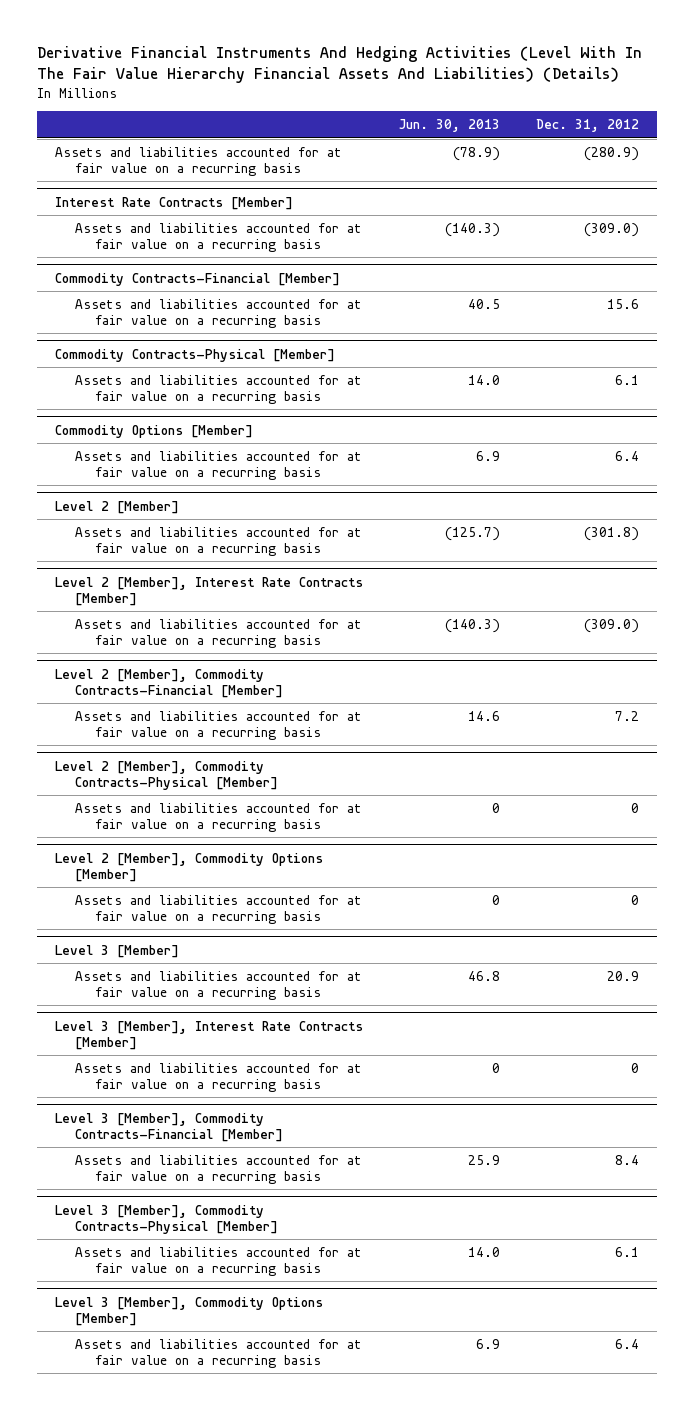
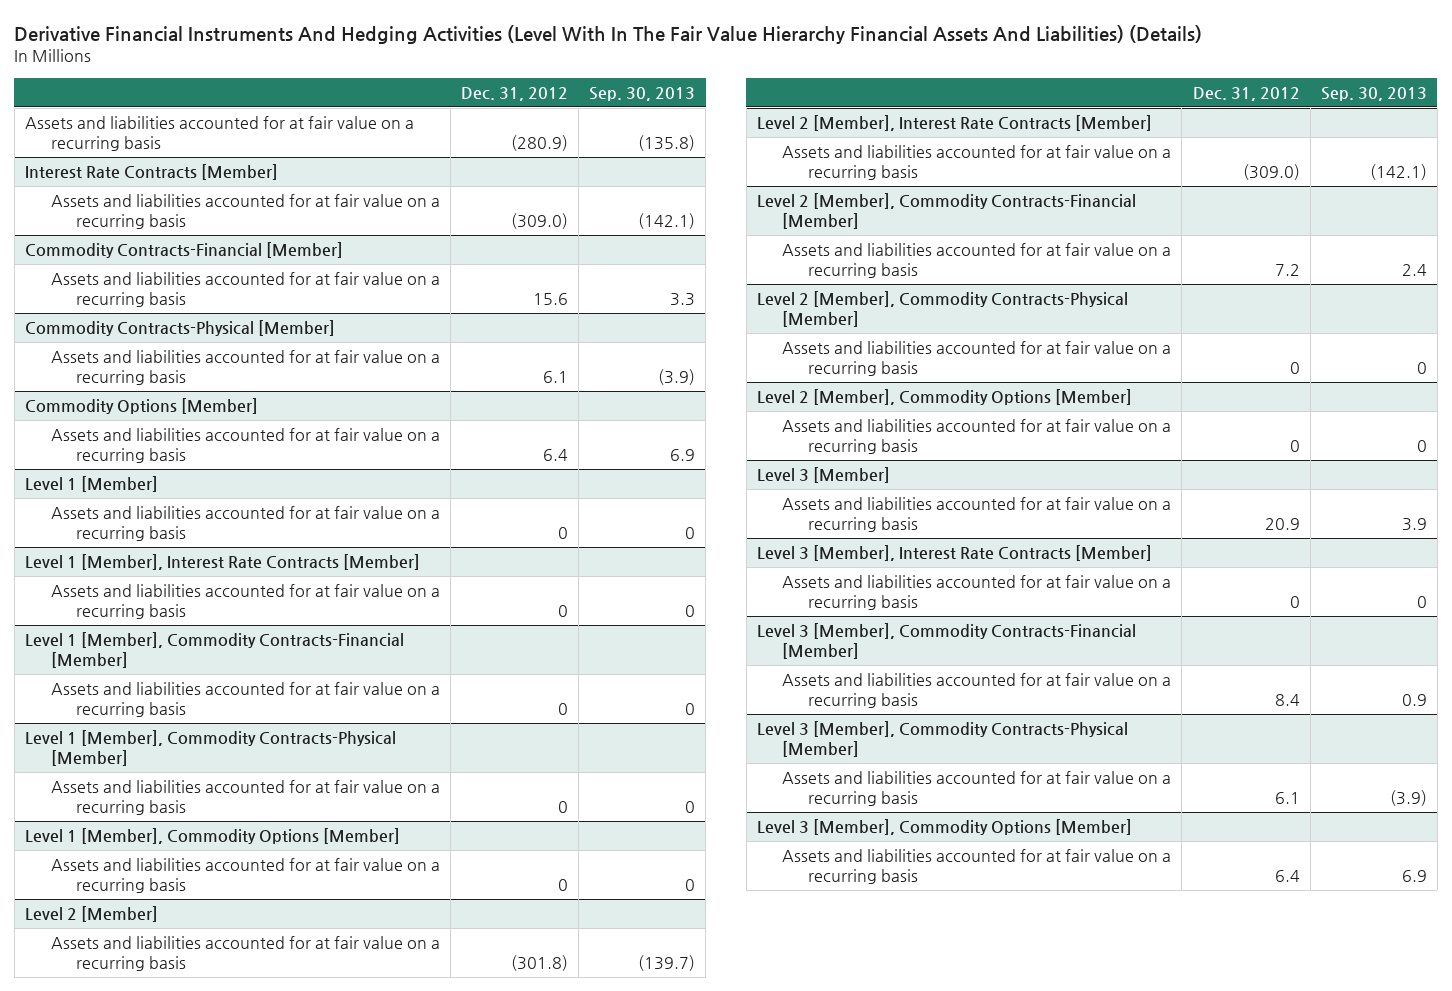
- | Jun. 30, 2013 | Dec. 31, 2012
+ | Dec. 31, 2012 | Sep. 30, 2013
+ Level 1 [Member]
+ Assets and liabilities accounted for at fair value on a recurring basis | 0 | 0
+ Level 1 [Member], Interest Rate Contracts [Member]
+ Assets and liabilities accounted for at fair value on a recurring basis | 0 | 0
+ Level 1 [Member], Commodity Contracts-Financial [Member]
+ Assets and liabilities accounted for at fair value on a recurring basis | 0 | 0
+ Level 1 [Member], Commodity Contracts-Physical [Member]
+ Assets and liabilities accounted for at fair value on a recurring basis | 0 | 0
+ Level 1 [Member], Commodity Options [Member]
+ Assets and liabilities accounted for at fair value on a recurring basis | 0 | 0

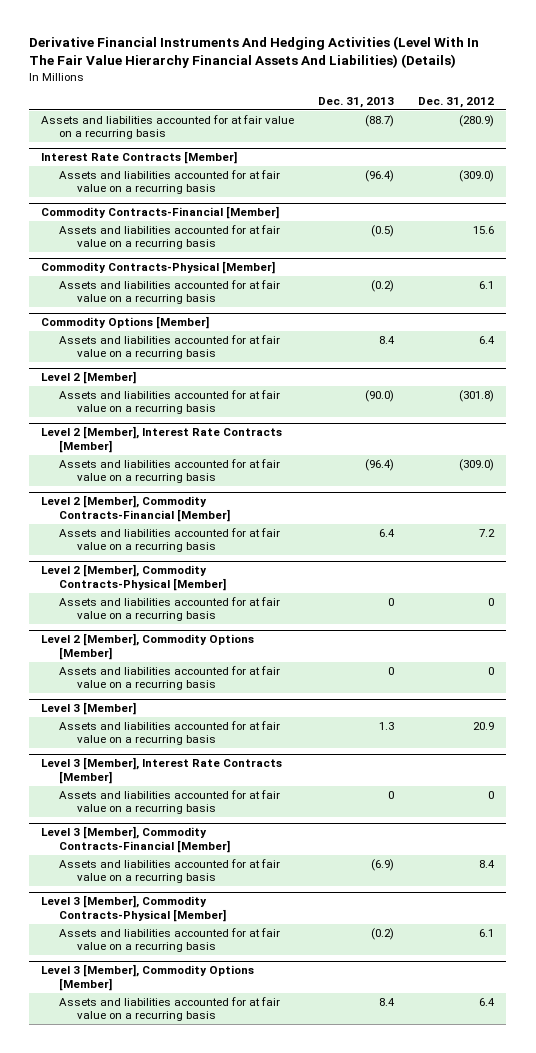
- | Dec. 31, 2012 | Sep. 30, 2013
+ | Dec. 31, 2013 | Dec. 31, 2012
- Level 1 [Member]
- Assets and liabilities accounted for at fair value on a recurring basis | 0 | 0
- Level 1 [Member], Interest Rate Contracts [Member]
- Assets and liabilities accounted for at fair value on a recurring basis | 0 | 0
- Level 1 [Member], Commodity Contracts-Financial [Member]
- Assets and liabilities accounted for at fair value on a recurring basis | 0 | 0
- Level 1 [Member], Commodity Contracts-Physical [Member]
- Assets and liabilities accounted for at fair value on a recurring basis | 0 | 0
- Level 1 [Member], Commodity Options [Member]
- Assets and liabilities accounted for at fair value on a recurring basis | 0 | 0

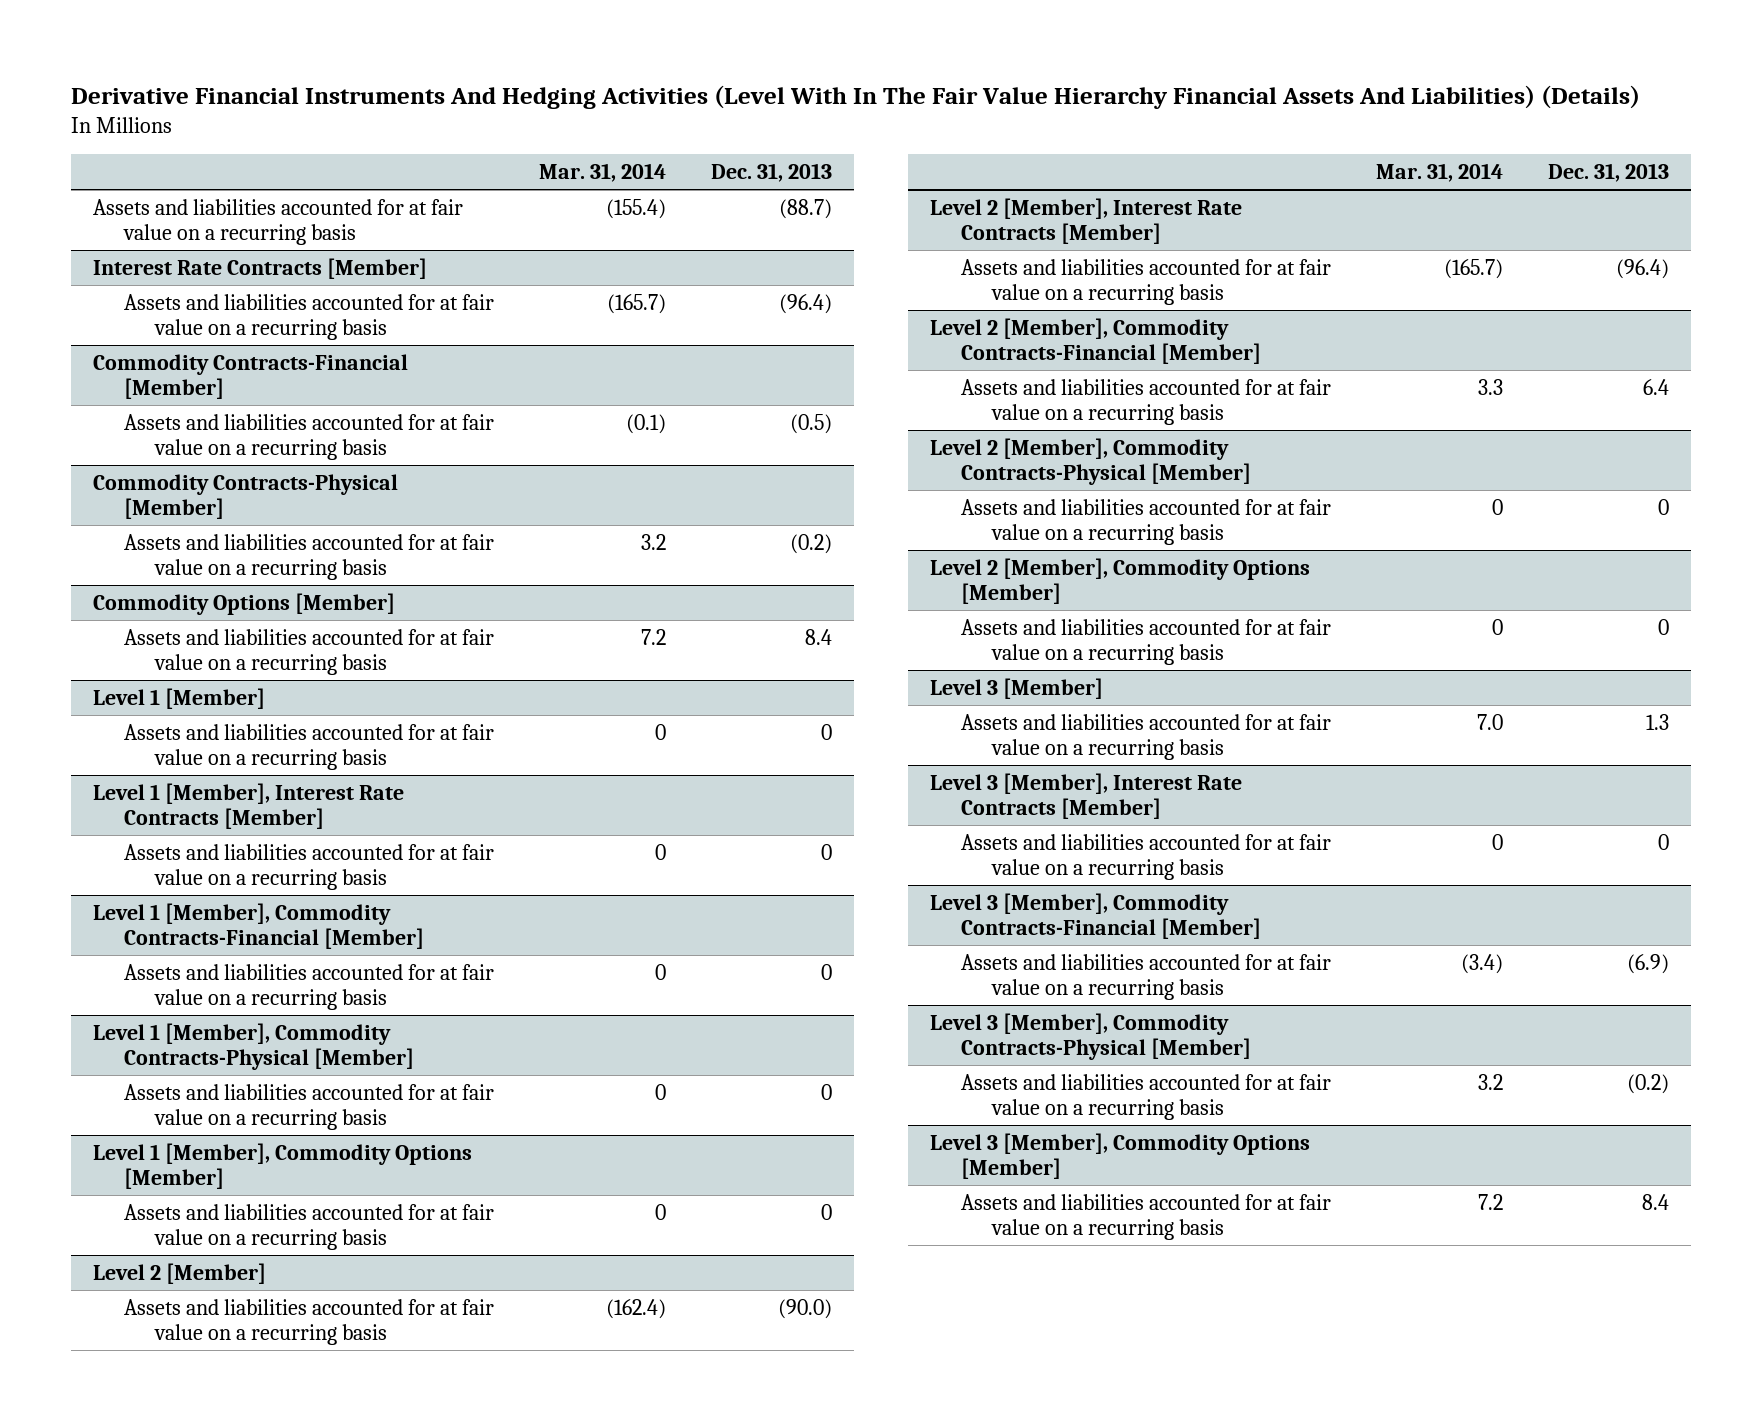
- | Dec. 31, 2013 | Dec. 31, 2012
+ | Mar. 31, 2014 | Dec. 31, 2013
+ Level 1 [Member]
+ Assets and liabilities accounted for at fair value on a recurring basis | 0 | 0
+ Level 1 [Member], Interest Rate Contracts [Member]
+ Assets and liabilities accounted for at fair value on a recurring basis | 0 | 0
+ Level 1 [Member], Commodity Contracts-Financial [Member]
+ Assets and liabilities accounted for at fair value on a recurring basis | 0 | 0
+ Level 1 [Member], Commodity Contracts-Physical [Member]
+ Assets and liabilities accounted for at fair value on a recurring basis | 0 | 0
+ Level 1 [Member], Commodity Options [Member]
+ Assets and liabilities accounted for at fair value on a recurring basis | 0 | 0

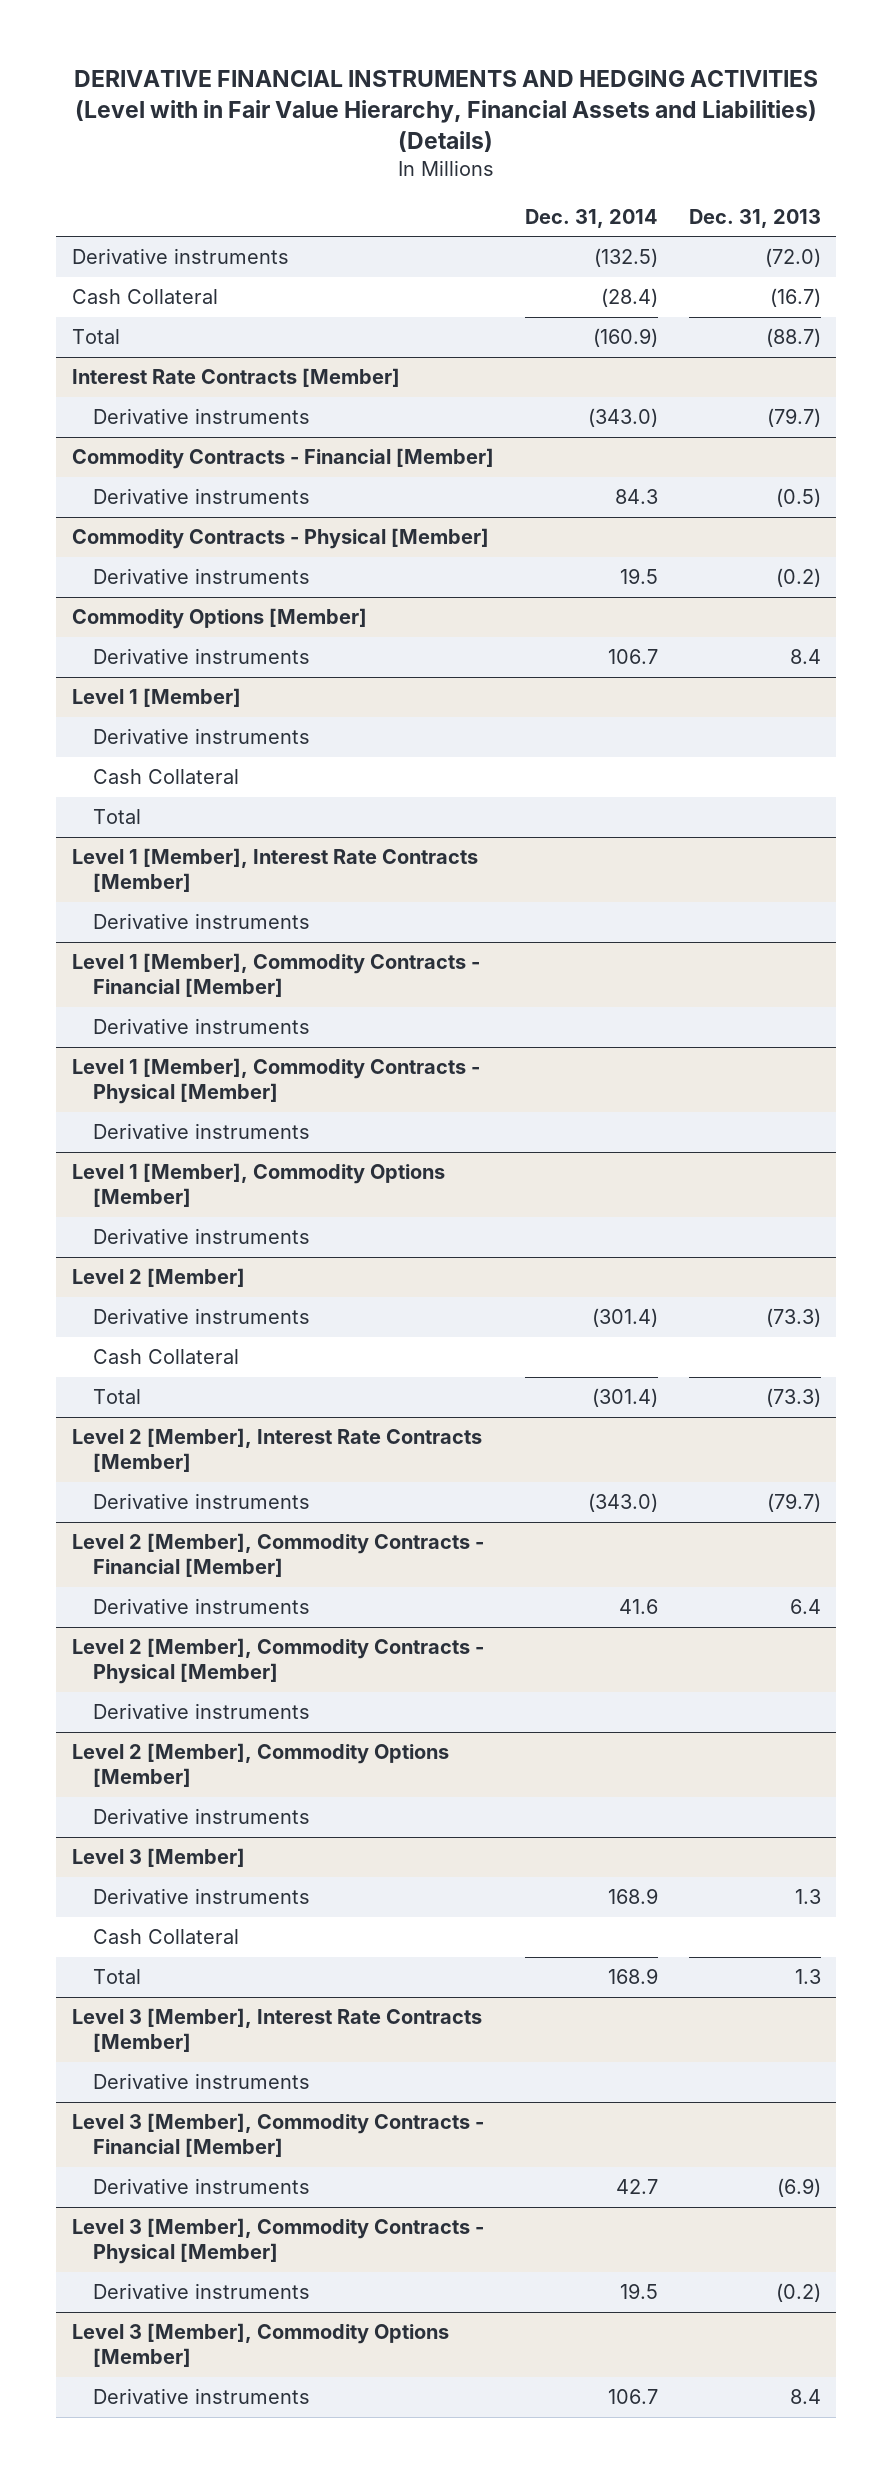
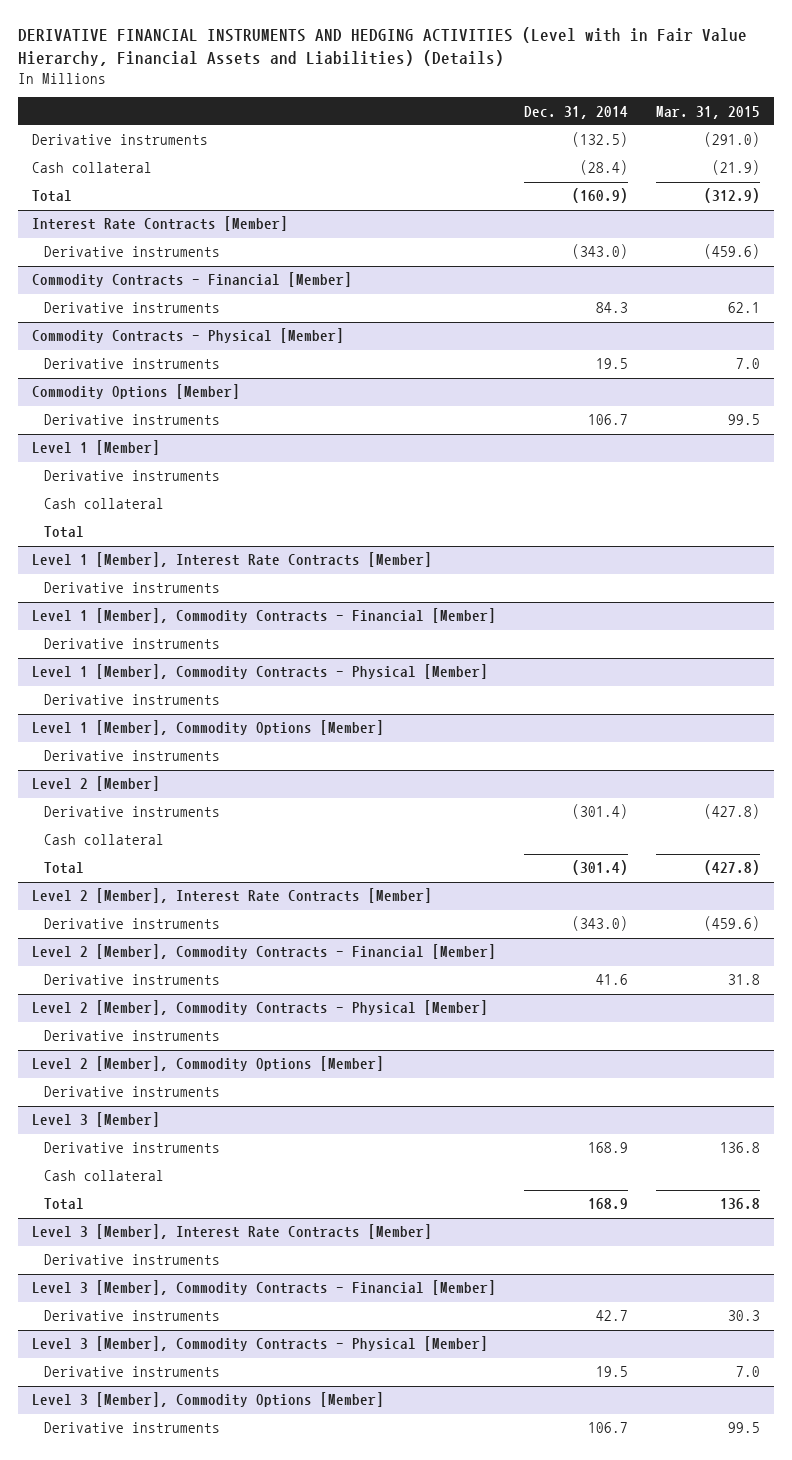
- | Dec. 31, 2014 | Dec. 31, 2013
+ | Dec. 31, 2014 | Mar. 31, 2015
- Cash Collateral | (28.4) | (16.7)
+ Cash collateral | (28.4) | (21.9)
@ Level 1 [Member]
- Cash Collateral
+ Cash collateral
@ Level 2 [Member]
- Cash Collateral
+ Cash collateral
@ Level 3 [Member]
- Cash Collateral
+ Cash collateral

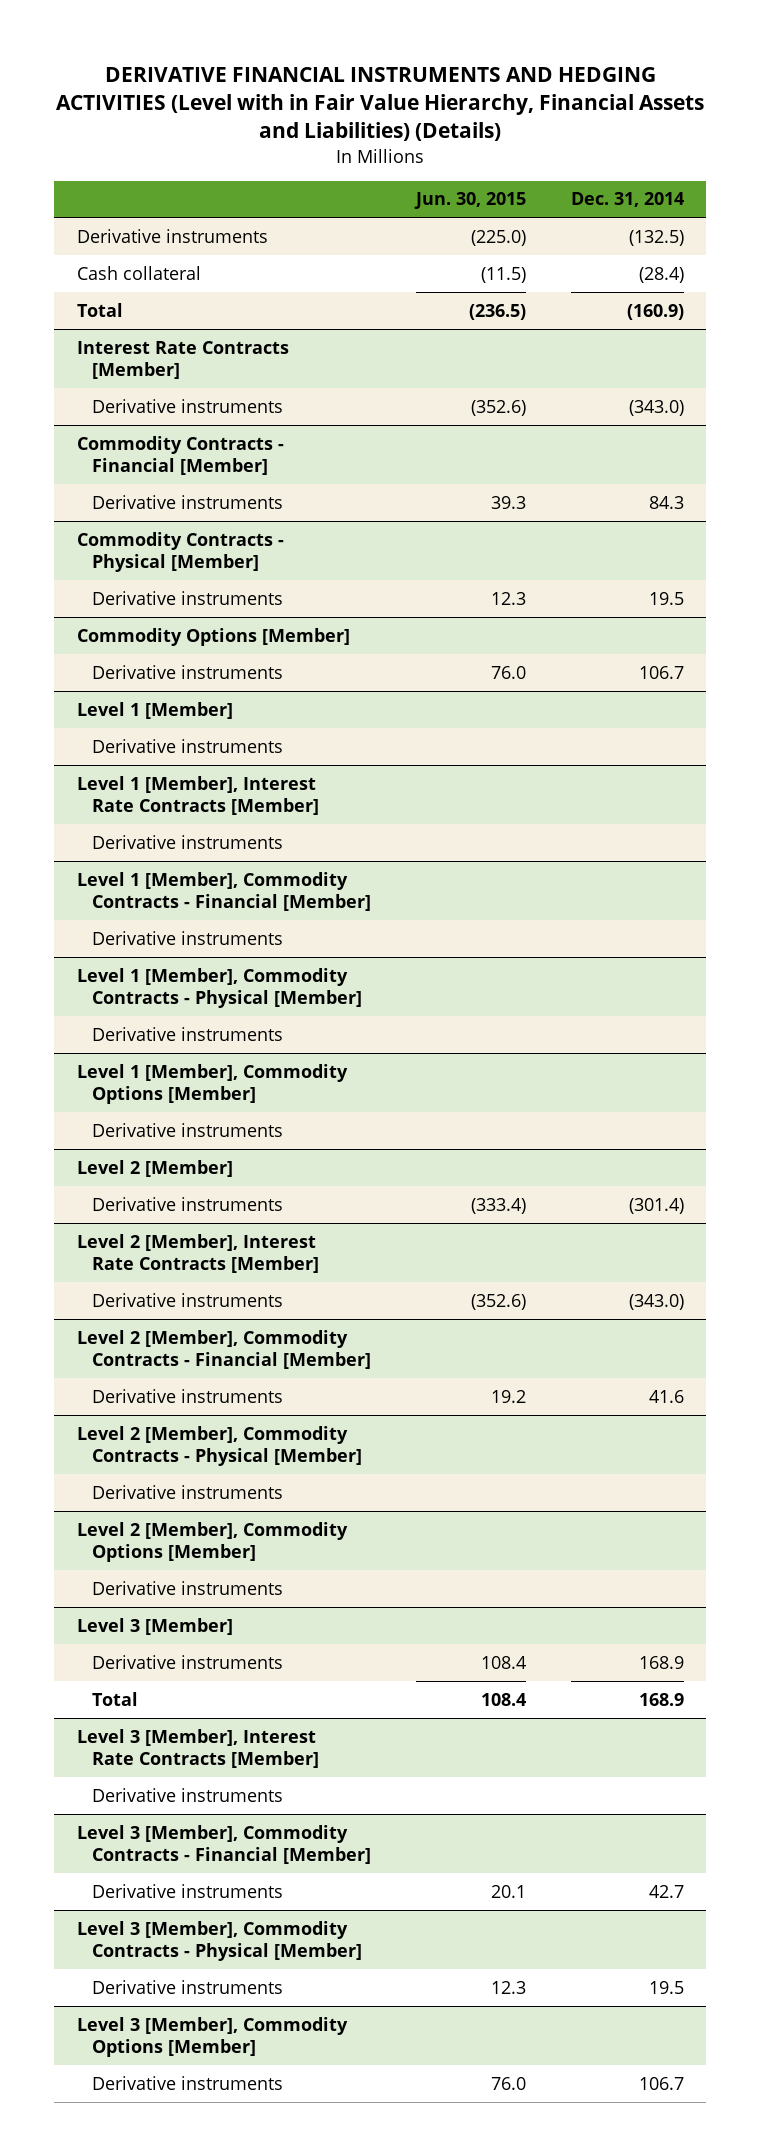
- | Dec. 31, 2014 | Mar. 31, 2015
+ | Jun. 30, 2015 | Dec. 31, 2014
@ Level 1 [Member]
- Cash collateral
- Total
@ Level 2 [Member]
- Cash collateral
- Total | (301.4) | (427.8)
@ Level 3 [Member]
- Cash collateral

